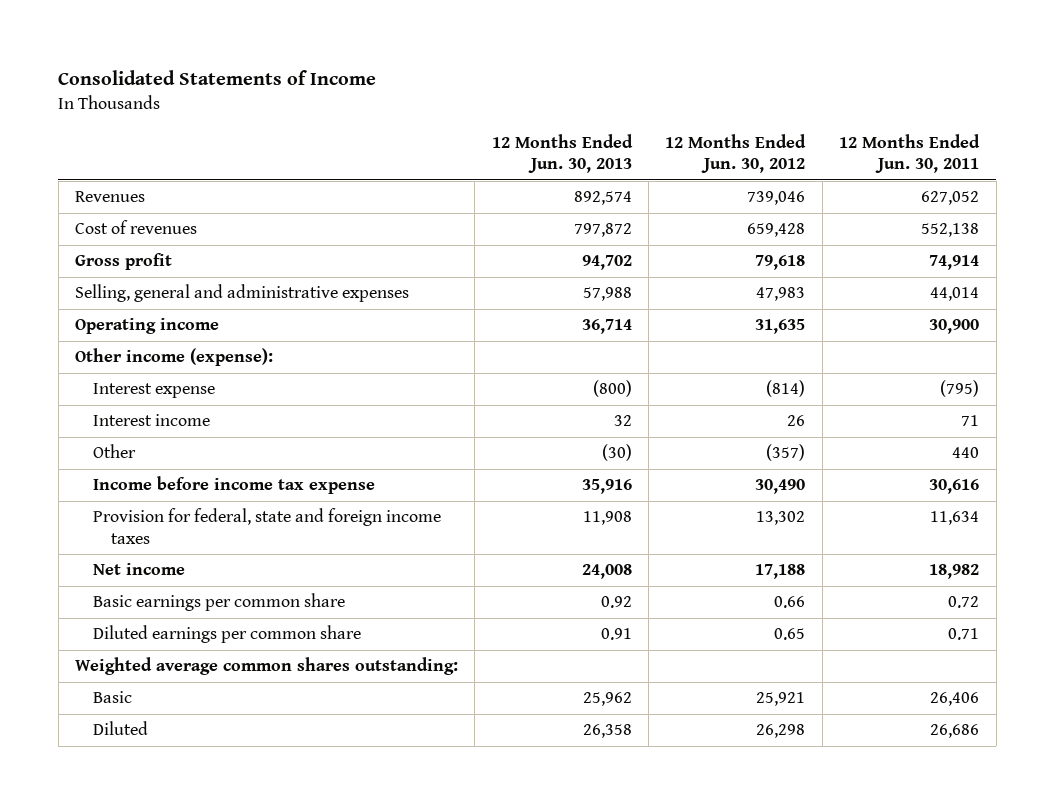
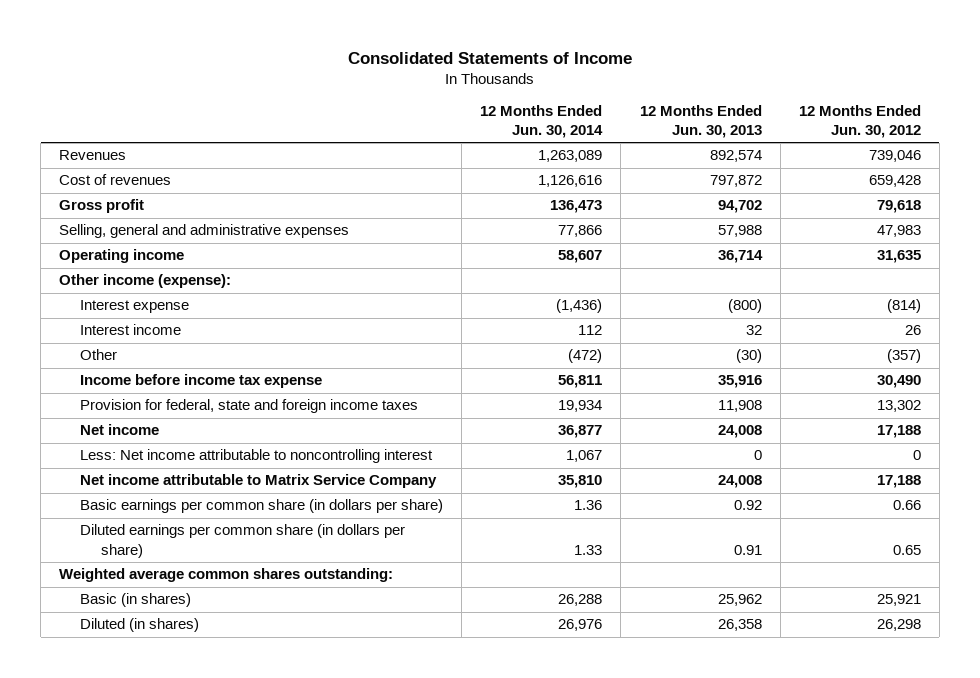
- | 12 Months Ended Jun. 30, 2013 | 12 Months Ended Jun. 30, 2012 | 12 Months Ended Jun. 30, 2011
+ | 12 Months Ended Jun. 30, 2014 | 12 Months Ended Jun. 30, 2013 | 12 Months Ended Jun. 30, 2012
- Basic earnings per common share | 0.92 | 0.66 | 0.72
- Diluted earnings per common share | 0.91 | 0.65 | 0.71
+ Less: Net income attributable to noncontrolling interest | 1,067 | 0 | 0
+ Net income attributable to Matrix Service Company | 35,810 | 24,008 | 17,188
+ Basic earnings per common share (in dollars per share) | 1.36 | 0.92 | 0.66
+ Diluted earnings per common share (in dollars per share) | 1.33 | 0.91 | 0.65
- Basic | 25,962 | 25,921 | 26,406
- Diluted | 26,358 | 26,298 | 26,686
+ Basic (in shares) | 26,288 | 25,962 | 25,921
+ Diluted (in shares) | 26,976 | 26,358 | 26,298

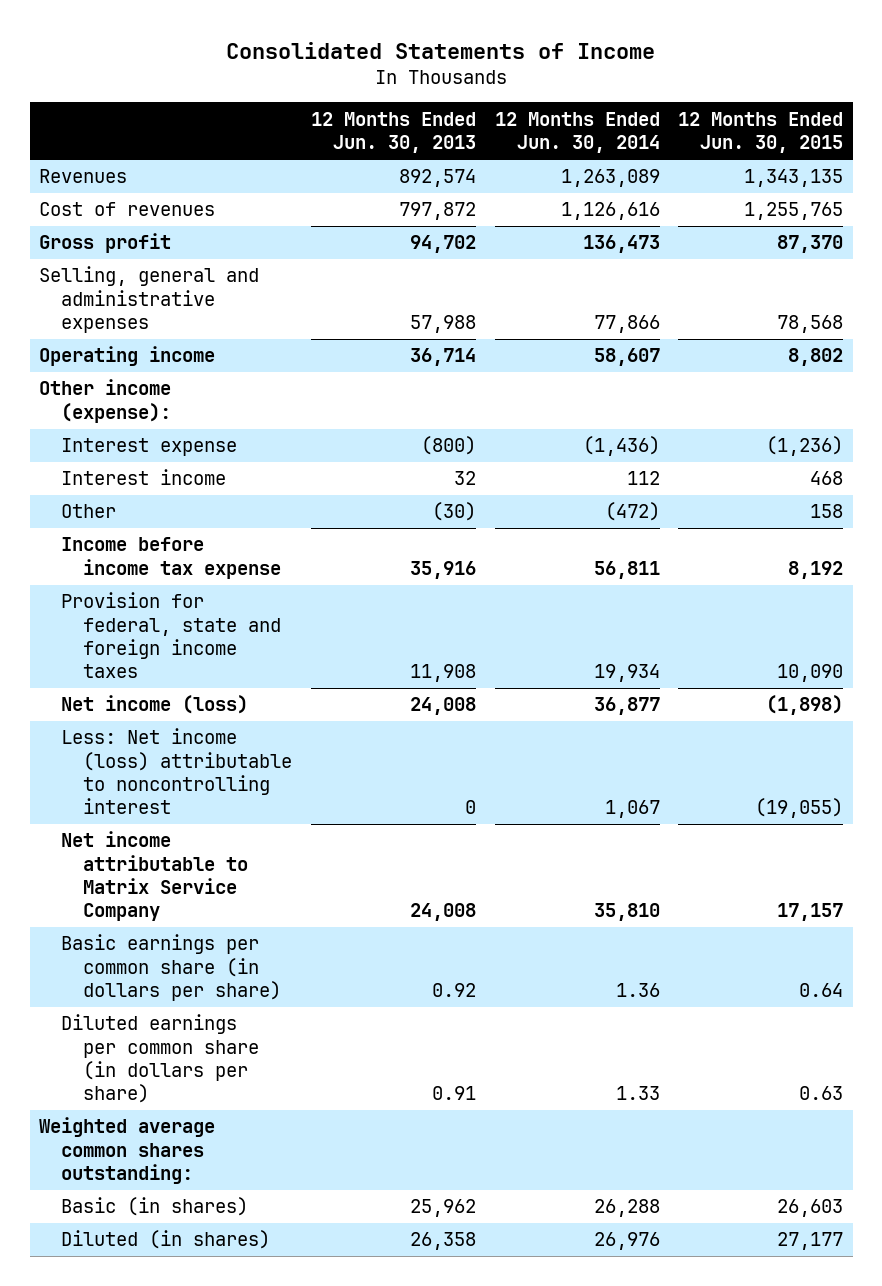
- | 12 Months Ended Jun. 30, 2014 | 12 Months Ended Jun. 30, 2013 | 12 Months Ended Jun. 30, 2012
+ | 12 Months Ended Jun. 30, 2013 | 12 Months Ended Jun. 30, 2014 | 12 Months Ended Jun. 30, 2015
- Net income | 36,877 | 24,008 | 17,188
- Less: Net income attributable to noncontrolling interest | 1,067 | 0 | 0
+ Net income (loss) | 24,008 | 36,877 | (1,898)
+ Less: Net income (loss) attributable to noncontrolling interest | 0 | 1,067 | (19,055)

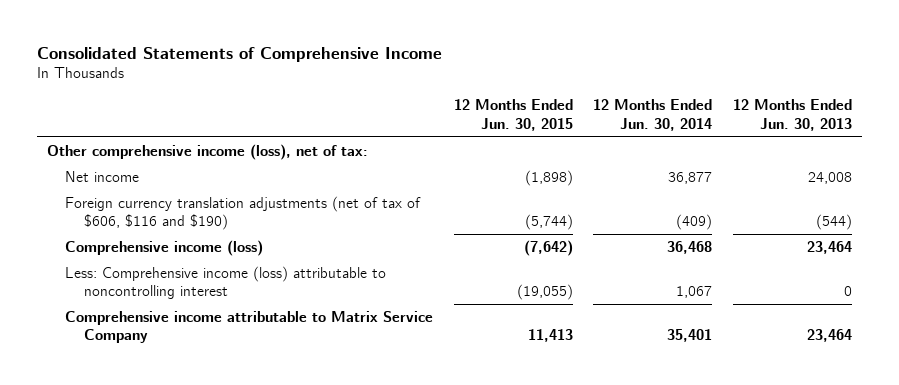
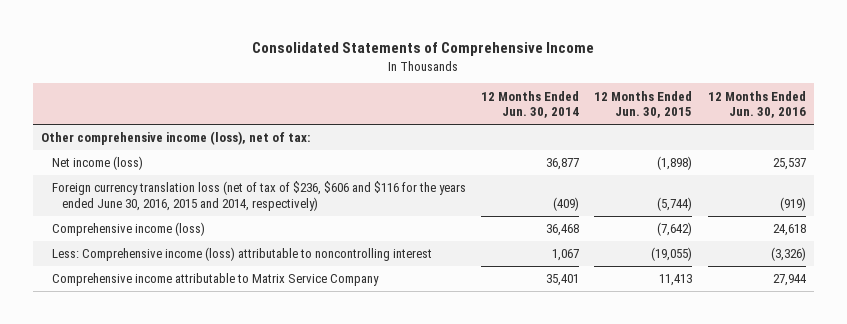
- | 12 Months Ended Jun. 30, 2015 | 12 Months Ended Jun. 30, 2014 | 12 Months Ended Jun. 30, 2013
+ | 12 Months Ended Jun. 30, 2014 | 12 Months Ended Jun. 30, 2015 | 12 Months Ended Jun. 30, 2016
- Net income | (1,898) | 36,877 | 24,008
- Foreign currency translation adjustments (net of tax of $606, $116 and $190) | (5,744) | (409) | (544)
+ Net income (loss) | 36,877 | (1,898) | 25,537
+ Foreign currency translation loss (net of tax of $236, $606 and $116 for the years ended June 30, 2016, 2015 and 2014, respectively) | (409) | (5,744) | (919)

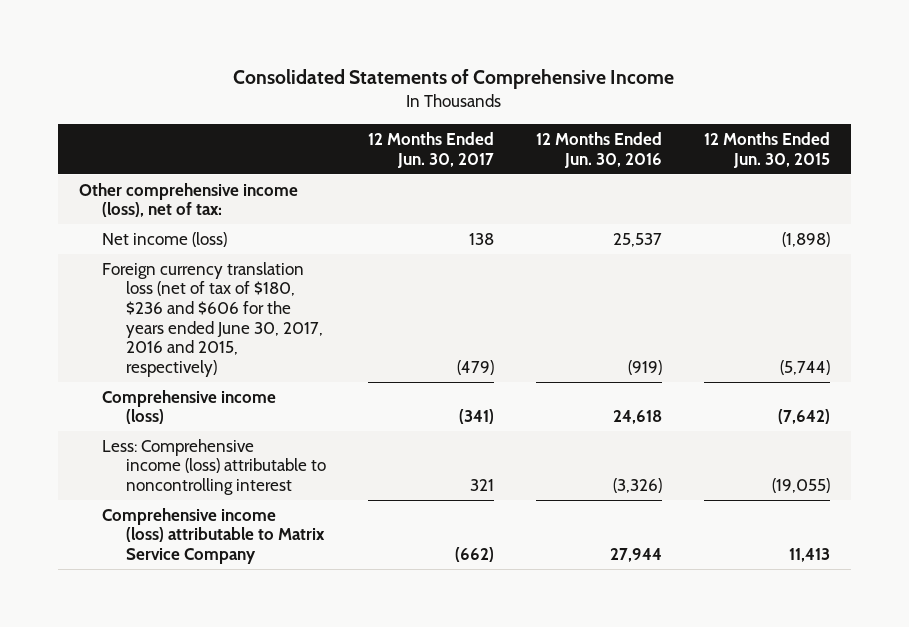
- | 12 Months Ended Jun. 30, 2014 | 12 Months Ended Jun. 30, 2015 | 12 Months Ended Jun. 30, 2016
+ | 12 Months Ended Jun. 30, 2017 | 12 Months Ended Jun. 30, 2016 | 12 Months Ended Jun. 30, 2015
- Foreign currency translation loss (net of tax of $236, $606 and $116 for the years ended June 30, 2016, 2015 and 2014, respectively) | (409) | (5,744) | (919)
+ Foreign currency translation loss (net of tax of $180, $236 and $606 for the years ended June 30, 2017, 2016 and 2015, respectively) | (479) | (919) | (5,744)
- Comprehensive income attributable to Matrix Service Company | 35,401 | 11,413 | 27,944
+ Comprehensive income (loss) attributable to Matrix Service Company | (662) | 27,944 | 11,413

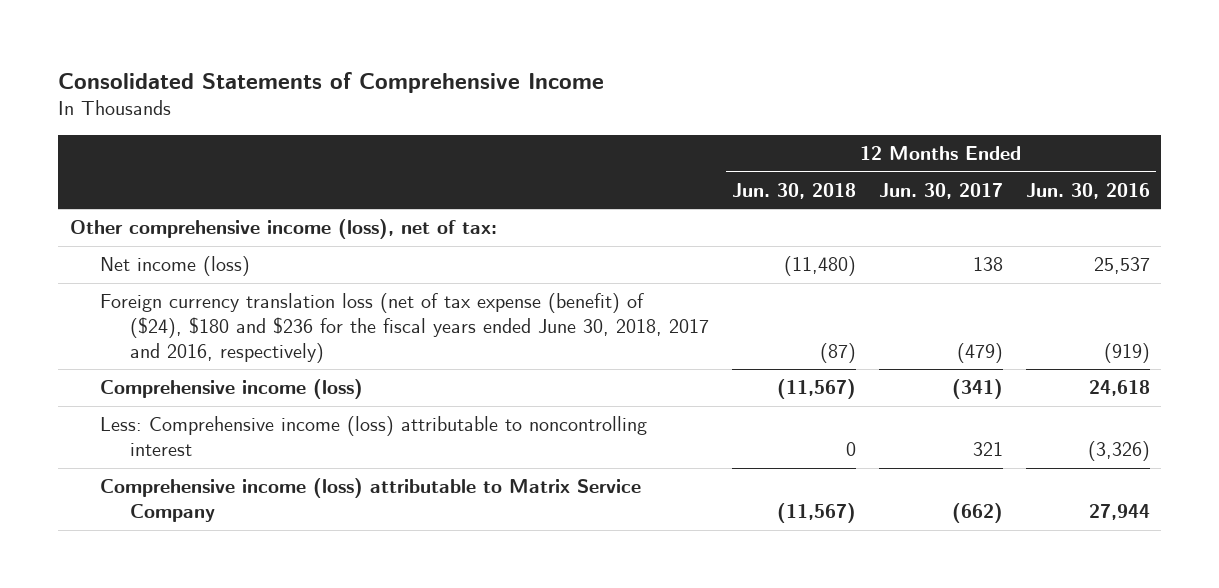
- | 12 Months Ended Jun. 30, 2017 | 12 Months Ended Jun. 30, 2016 | 12 Months Ended Jun. 30, 2015
+ | 12 Months Ended Jun. 30, 2018 | 12 Months Ended Jun. 30, 2017 | 12 Months Ended Jun. 30, 2016
- Foreign currency translation loss (net of tax of $180, $236 and $606 for the years ended June 30, 2017, 2016 and 2015, respectively) | (479) | (919) | (5,744)
+ Foreign currency translation loss (net of tax expense (benefit) of ($24), $180 and $236 for the fiscal years ended June 30, 2018, 2017 and 2016, respectively) | (87) | (479) | (919)

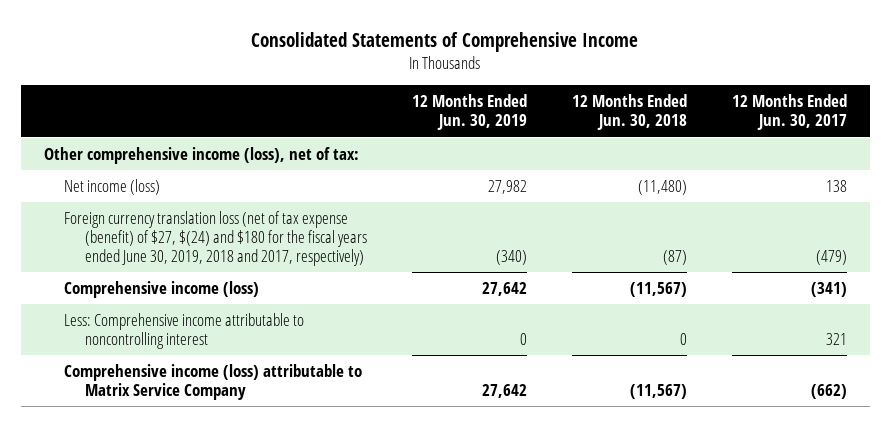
- | 12 Months Ended Jun. 30, 2018 | 12 Months Ended Jun. 30, 2017 | 12 Months Ended Jun. 30, 2016
+ | 12 Months Ended Jun. 30, 2019 | 12 Months Ended Jun. 30, 2018 | 12 Months Ended Jun. 30, 2017
- Foreign currency translation loss (net of tax expense (benefit) of ($24), $180 and $236 for the fiscal years ended June 30, 2018, 2017 and 2016, respectively) | (87) | (479) | (919)
+ Foreign currency translation loss (net of tax expense (benefit) of $27, $(24) and $180 for the fiscal years ended June 30, 2019, 2018 and 2017, respectively) | (340) | (87) | (479)
- Less: Comprehensive income (loss) attributable to noncontrolling interest | 0 | 321 | (3,326)
+ Less: Comprehensive income attributable to noncontrolling interest | 0 | 0 | 321

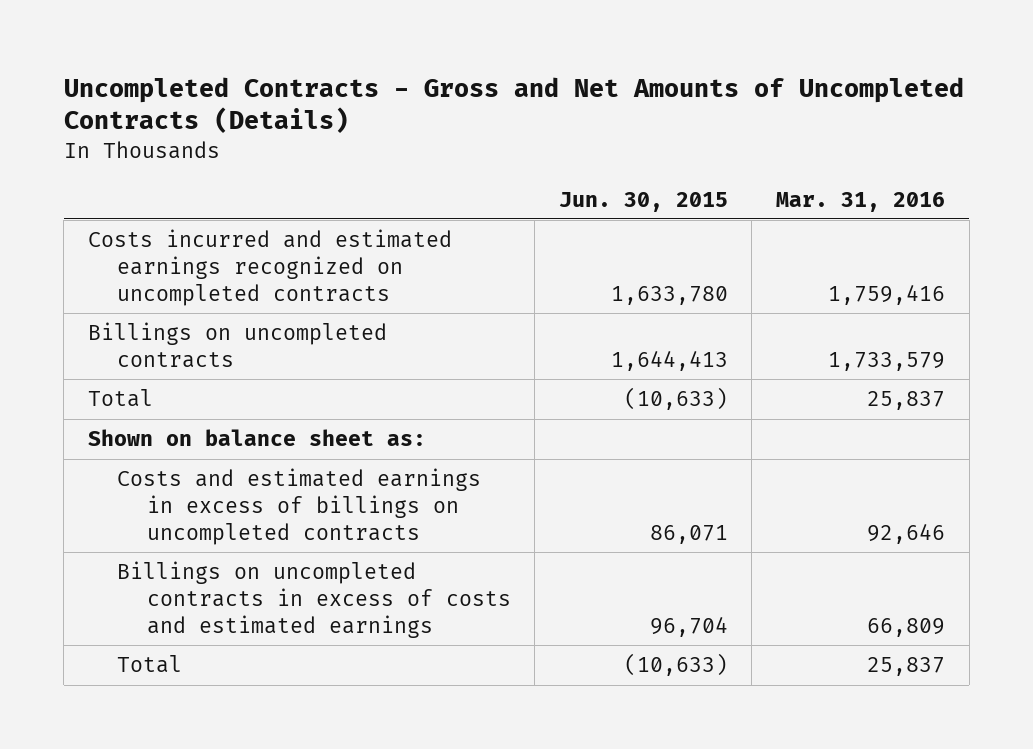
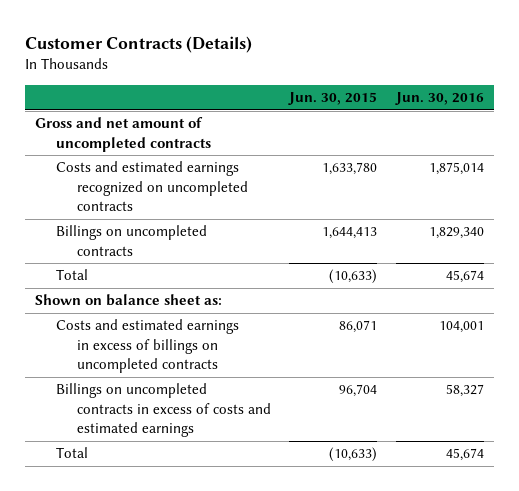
- Uncompleted Contracts - Gross and Net Amounts of Uncompleted Contracts (Details)
+ Customer Contracts (Details)
- | Jun. 30, 2015 | Mar. 31, 2016
+ | Jun. 30, 2015 | Jun. 30, 2016
- Costs incurred and estimated earnings recognized on uncompleted contracts | 1,633,780 | 1,759,416
+ Gross and net amount of uncompleted contracts
+ Costs and estimated earnings recognized on uncompleted contracts | 1,633,780 | 1,875,014

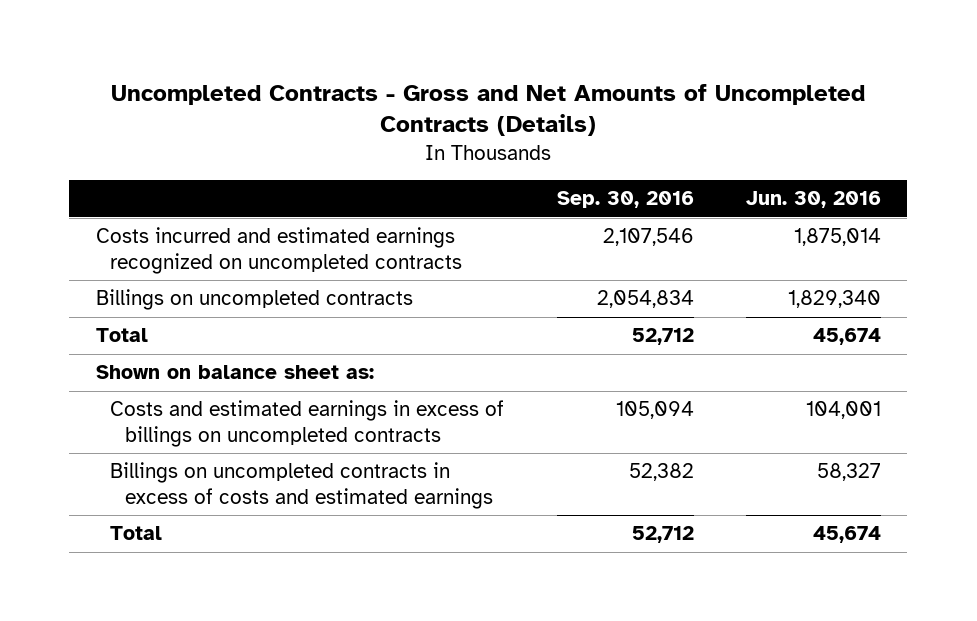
- Customer Contracts (Details)
+ Uncompleted Contracts - Gross and Net Amounts of Uncompleted Contracts (Details)
- | Jun. 30, 2015 | Jun. 30, 2016
+ | Sep. 30, 2016 | Jun. 30, 2016
- Gross and net amount of uncompleted contracts
- Costs and estimated earnings recognized on uncompleted contracts | 1,633,780 | 1,875,014
+ Costs incurred and estimated earnings recognized on uncompleted contracts | 2,107,546 | 1,875,014

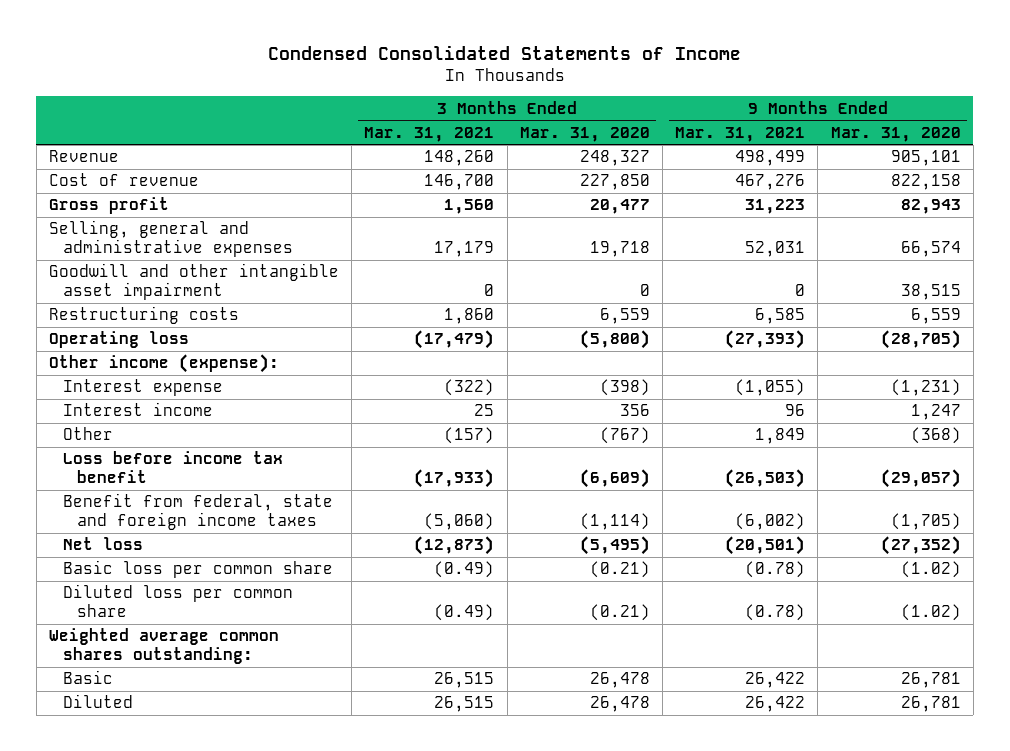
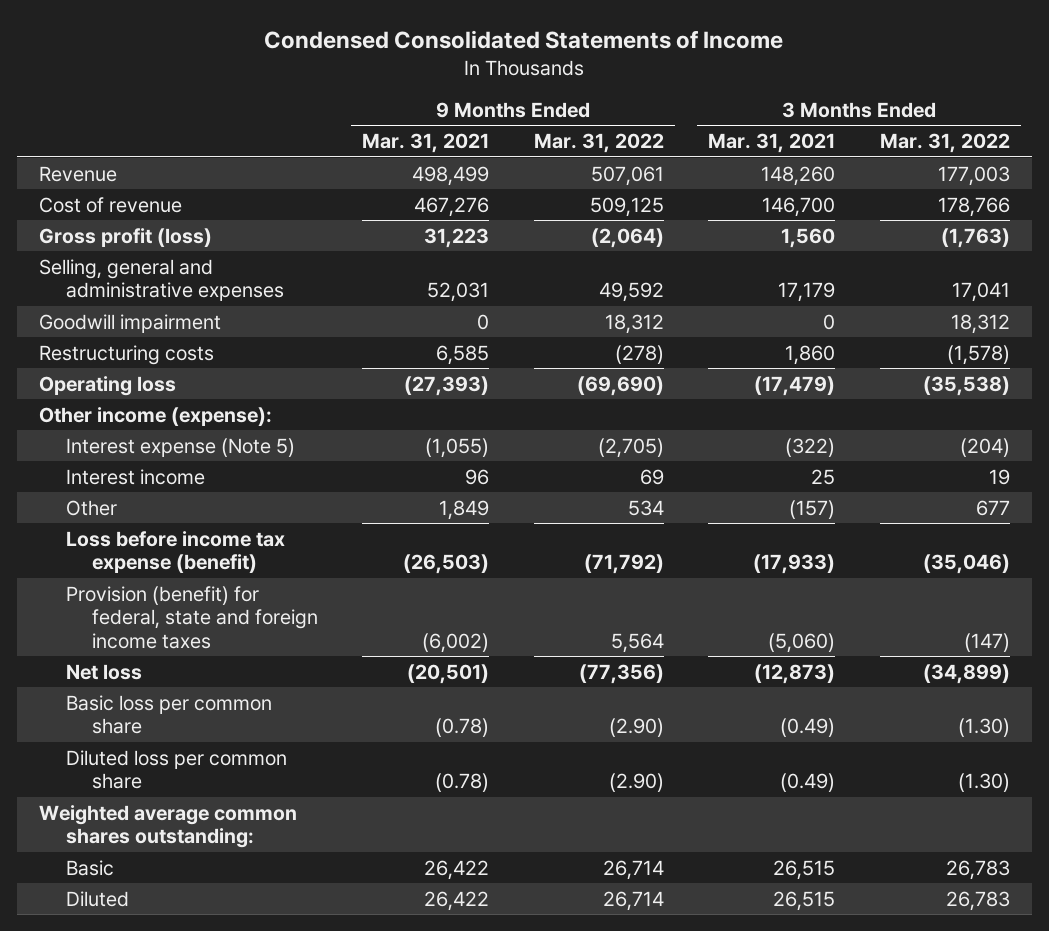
- | 3 Months Ended Mar. 31, 2021 | 3 Months Ended Mar. 31, 2020 | 9 Months Ended Mar. 31, 2021 | 9 Months Ended Mar. 31, 2020
+ | 9 Months Ended Mar. 31, 2021 | 9 Months Ended Mar. 31, 2022 | 3 Months Ended Mar. 31, 2021 | 3 Months Ended Mar. 31, 2022
- Gross profit | 1,560 | 20,477 | 31,223 | 82,943
+ Gross profit (loss) | 31,223 | (2,064) | 1,560 | (1,763)
- Goodwill and other intangible asset impairment | 0 | 0 | 0 | 38,515
+ Goodwill impairment | 0 | 18,312 | 0 | 18,312
- Interest expense | (322) | (398) | (1,055) | (1,231)
+ Interest expense (Note 5) | (1,055) | (2,705) | (322) | (204)
- Loss before income tax benefit | (17,933) | (6,609) | (26,503) | (29,057)
- Benefit from federal, state and foreign income taxes | (5,060) | (1,114) | (6,002) | (1,705)
+ Loss before income tax expense (benefit) | (26,503) | (71,792) | (17,933) | (35,046)
+ Provision (benefit) for federal, state and foreign income taxes | (6,002) | 5,564 | (5,060) | (147)

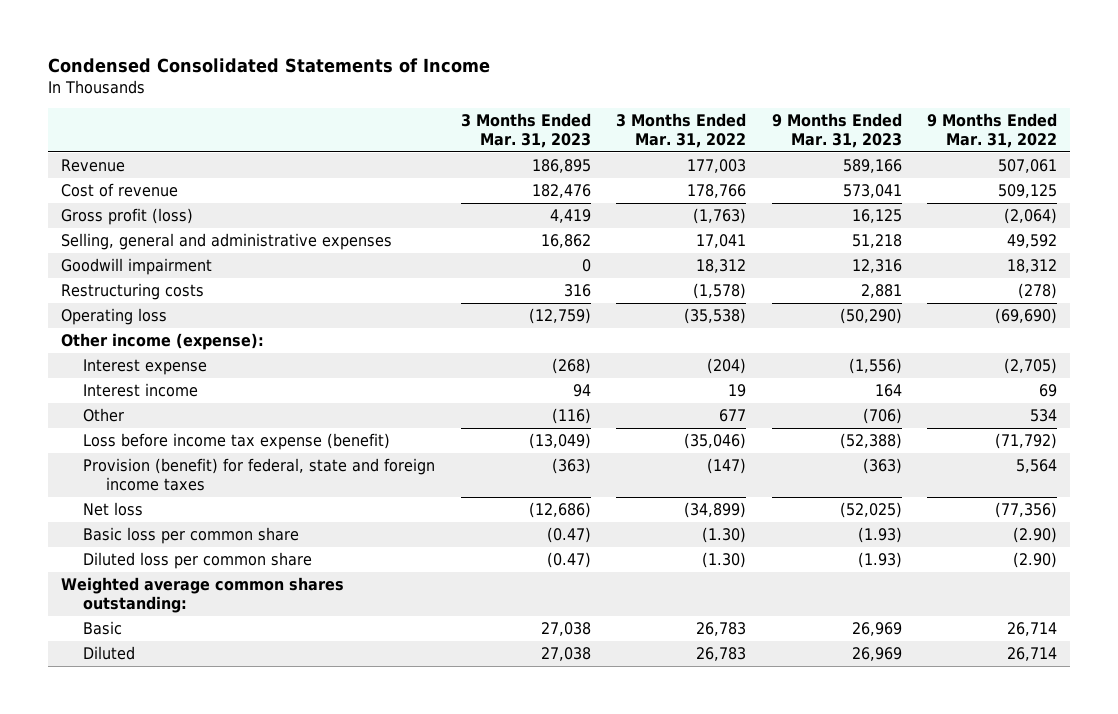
- | 9 Months Ended Mar. 31, 2021 | 9 Months Ended Mar. 31, 2022 | 3 Months Ended Mar. 31, 2021 | 3 Months Ended Mar. 31, 2022
+ | 3 Months Ended Mar. 31, 2023 | 3 Months Ended Mar. 31, 2022 | 9 Months Ended Mar. 31, 2023 | 9 Months Ended Mar. 31, 2022
- Interest expense (Note 5) | (1,055) | (2,705) | (322) | (204)
+ Interest expense | (268) | (204) | (1,556) | (2,705)

